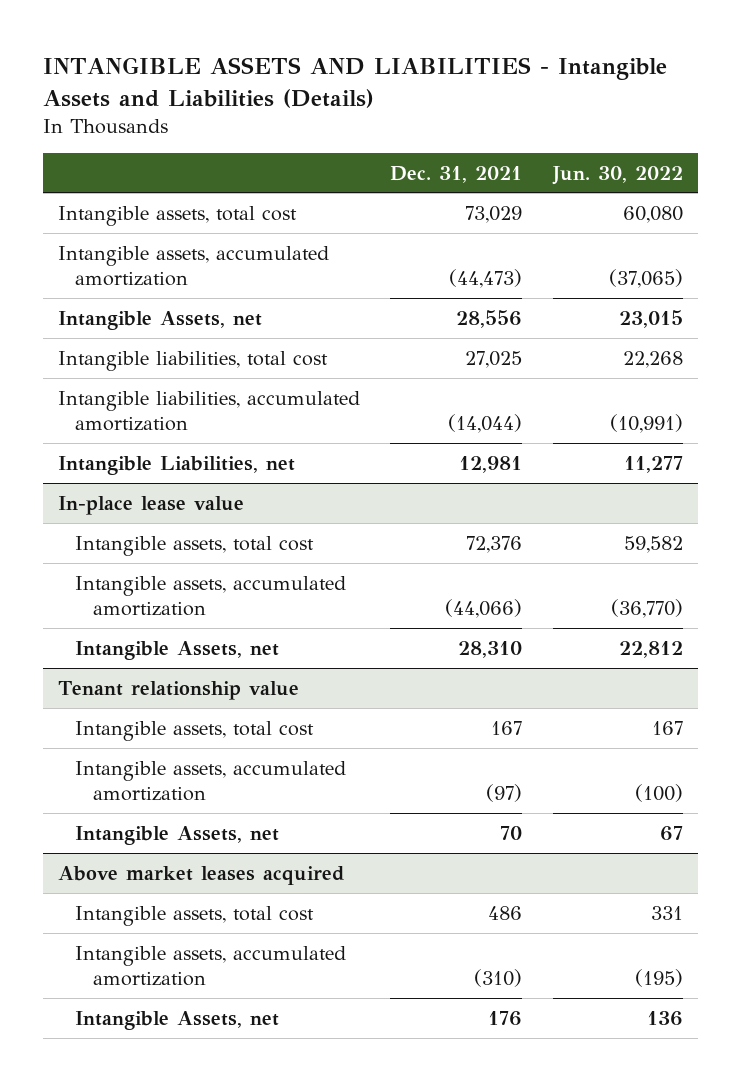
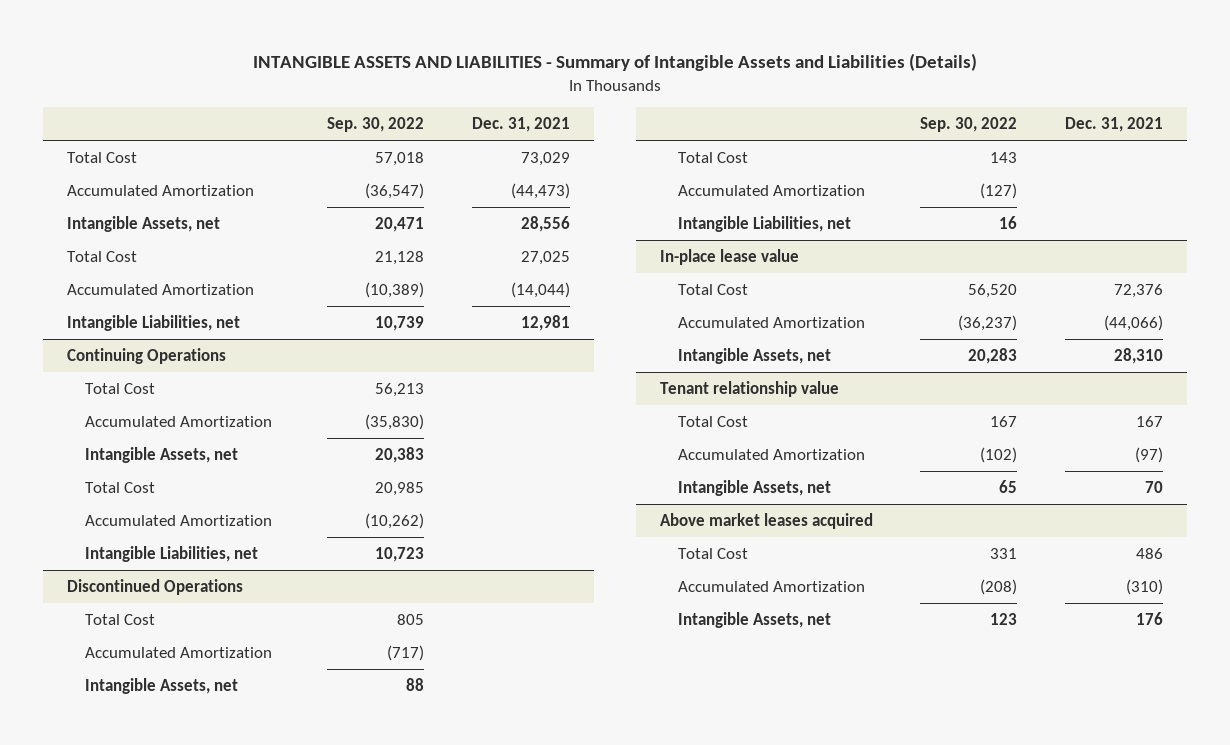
- INTANGIBLE ASSETS AND LIABILITIES - Intangible Assets and Liabilities (Details)
+ INTANGIBLE ASSETS AND LIABILITIES - Summary of Intangible Assets and Liabilities (Details)
- | Dec. 31, 2021 | Jun. 30, 2022
+ | Sep. 30, 2022 | Dec. 31, 2021
- Intangible assets, total cost | 73,029 | 60,080
- Intangible assets, accumulated amortization | (44,473) | (37,065)
+ Total Cost | 57,018 | 73,029
+ Accumulated Amortization | (36,547) | (44,473)
- Intangible liabilities, total cost | 27,025 | 22,268
- Intangible liabilities, accumulated amortization | (14,044) | (10,991)
+ Total Cost | 21,128 | 27,025
+ Accumulated Amortization | (10,389) | (14,044)
+ Continuing Operations
+ Total Cost | 56,213 |
+ Accumulated Amortization | (35,830) |
+ Intangible Assets, net | 20,383 |
+ Total Cost | 20,985 |
+ Accumulated Amortization | (10,262) |
+ Intangible Liabilities, net | 10,723 |
+ Discontinued Operations
+ Total Cost | 805 |
+ Accumulated Amortization | (717) |
+ Intangible Assets, net | 88 |
+ Total Cost | 143 |
+ Accumulated Amortization | (127) |
+ Intangible Liabilities, net | 16 |
@ In-place lease value
- Intangible assets, total cost | 72,376 | 59,582
- Intangible assets, accumulated amortization | (44,066) | (36,770)
+ Total Cost | 56,520 | 72,376
+ Accumulated Amortization | (36,237) | (44,066)
@ Tenant relationship value
- Intangible assets, total cost | 167 | 167
- Intangible assets, accumulated amortization | (97) | (100)
+ Total Cost | 167 | 167
+ Accumulated Amortization | (102) | (97)
@ Above market leases acquired
- Intangible assets, total cost | 486 | 331
- Intangible assets, accumulated amortization | (310) | (195)
+ Total Cost | 331 | 486
+ Accumulated Amortization | (208) | (310)

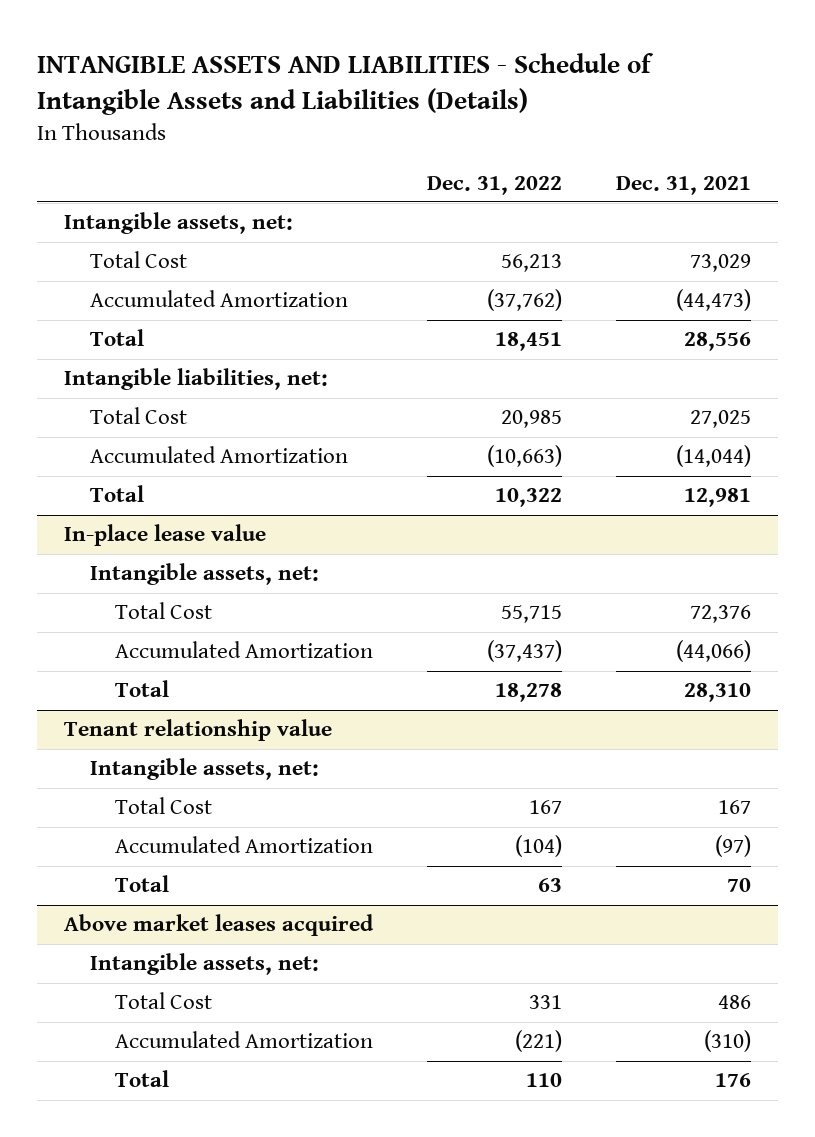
- INTANGIBLE ASSETS AND LIABILITIES - Summary of Intangible Assets and Liabilities (Details)
+ INTANGIBLE ASSETS AND LIABILITIES - Schedule of Intangible Assets and Liabilities (Details)
- | Sep. 30, 2022 | Dec. 31, 2021
+ | Dec. 31, 2022 | Dec. 31, 2021
+ Intangible assets, net:
- Intangible Assets, net | 20,471 | 28,556
+ Total | 18,451 | 28,556
+ Intangible liabilities, net:
- Intangible Liabilities, net | 10,739 | 12,981
- Continuing Operations
- Total Cost | 56,213 |
- Accumulated Amortization | (35,830) |
- Intangible Assets, net | 20,383 |
- Total Cost | 20,985 |
- Accumulated Amortization | (10,262) |
- Intangible Liabilities, net | 10,723 |
- Discontinued Operations
- Total Cost | 805 |
- Accumulated Amortization | (717) |
- Intangible Assets, net | 88 |
- Total Cost | 143 |
- Accumulated Amortization | (127) |
- Intangible Liabilities, net | 16 |
+ Total | 10,322 | 12,981
@ In-place lease value
+ Intangible assets, net:
- Intangible Assets, net | 20,283 | 28,310
+ Total | 18,278 | 28,310
@ Tenant relationship value
+ Intangible assets, net:
- Intangible Assets, net | 65 | 70
+ Total | 63 | 70
@ Above market leases acquired
+ Intangible assets, net:
- Intangible Assets, net | 123 | 176
+ Total | 110 | 176

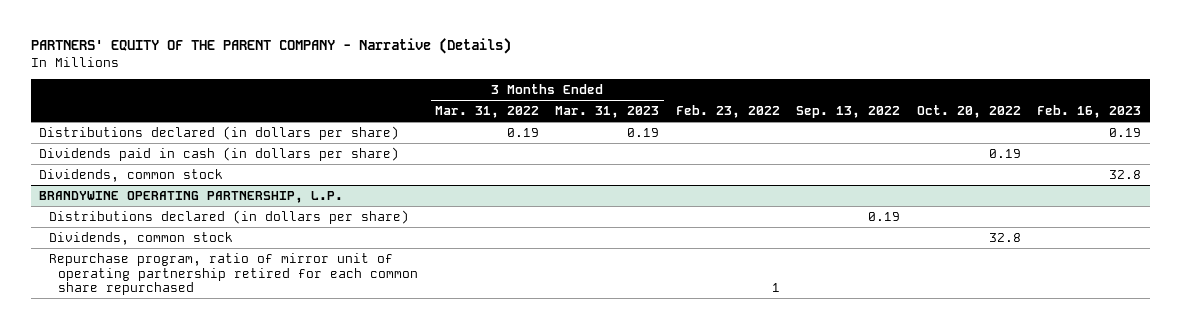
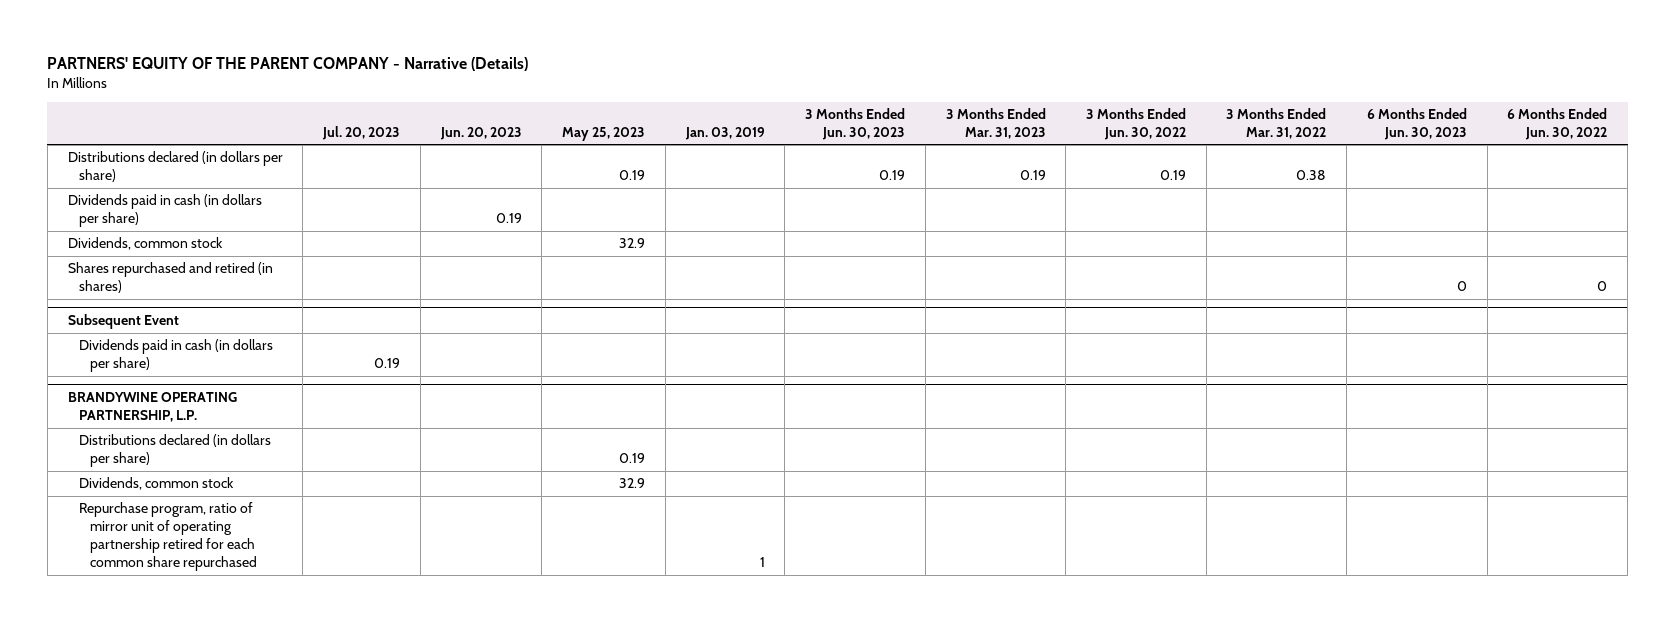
- | 3 Months Ended Mar. 31, 2022 | 3 Months Ended Mar. 31, 2023 | Feb. 23, 2022 | Sep. 13, 2022 | Oct. 20, 2022 | Feb. 16, 2023
+ | Jul. 20, 2023 | Jun. 20, 2023 | May 25, 2023 | Jan. 03, 2019 | 3 Months Ended Jun. 30, 2023 | 3 Months Ended Mar. 31, 2023 | 3 Months Ended Jun. 30, 2022 | 3 Months Ended Mar. 31, 2022 | 6 Months Ended Jun. 30, 2023 | 6 Months Ended Jun. 30, 2022
- Distributions declared (in dollars per share) | 0.19 | 0.19 | | | | 0.19
+ Distributions declared (in dollars per share) | | | 0.19 | | 0.19 | 0.19 | 0.19 | 0.38 | |
+ Shares repurchased and retired (in shares) | | | | | | | | | 0 | 0
+ Subsequent Event
+ Dividends paid in cash (in dollars per share) | 0.19 | | | | | | | | |

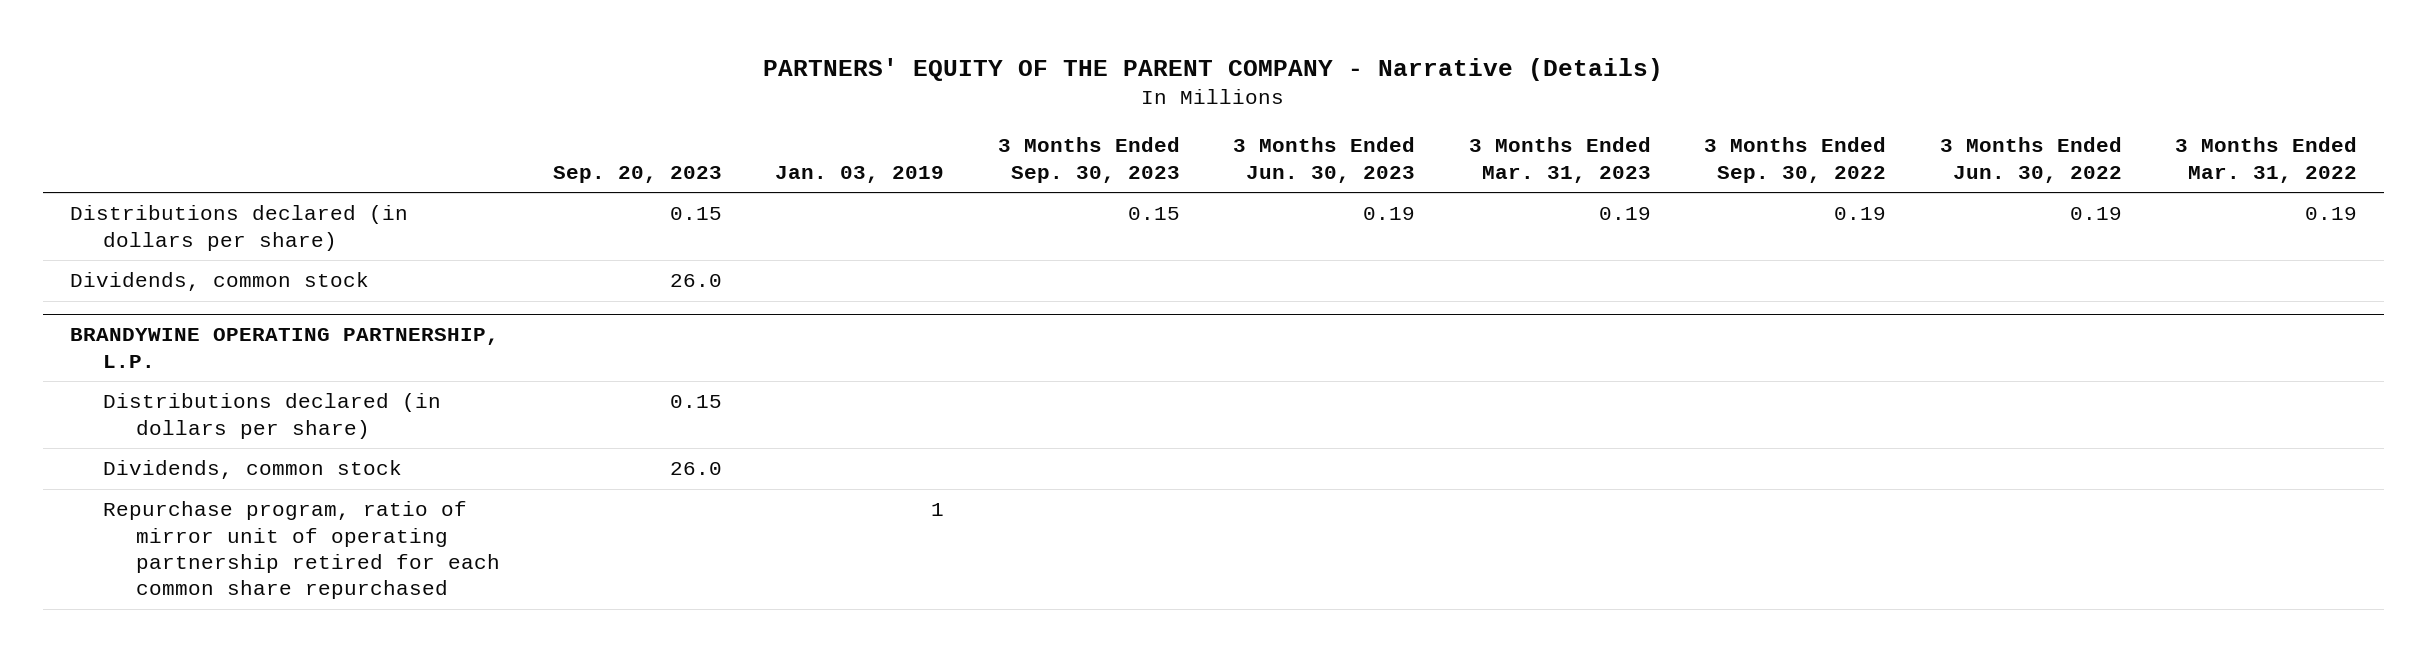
- | Jul. 20, 2023 | Jun. 20, 2023 | May 25, 2023 | Jan. 03, 2019 | 3 Months Ended Jun. 30, 2023 | 3 Months Ended Mar. 31, 2023 | 3 Months Ended Jun. 30, 2022 | 3 Months Ended Mar. 31, 2022 | 6 Months Ended Jun. 30, 2023 | 6 Months Ended Jun. 30, 2022
+ | Sep. 20, 2023 | Jan. 03, 2019 | 3 Months Ended Sep. 30, 2023 | 3 Months Ended Jun. 30, 2023 | 3 Months Ended Mar. 31, 2023 | 3 Months Ended Sep. 30, 2022 | 3 Months Ended Jun. 30, 2022 | 3 Months Ended Mar. 31, 2022
- Distributions declared (in dollars per share) | | | 0.19 | | 0.19 | 0.19 | 0.19 | 0.38 | |
- Dividends paid in cash (in dollars per share) | | 0.19 | | | | | | | |
+ Distributions declared (in dollars per share) | 0.15 | | 0.15 | 0.19 | 0.19 | 0.19 | 0.19 | 0.19
- Shares repurchased and retired (in shares) | | | | | | | | | 0 | 0
- Subsequent Event
- Dividends paid in cash (in dollars per share) | 0.19 | | | | | | | | |

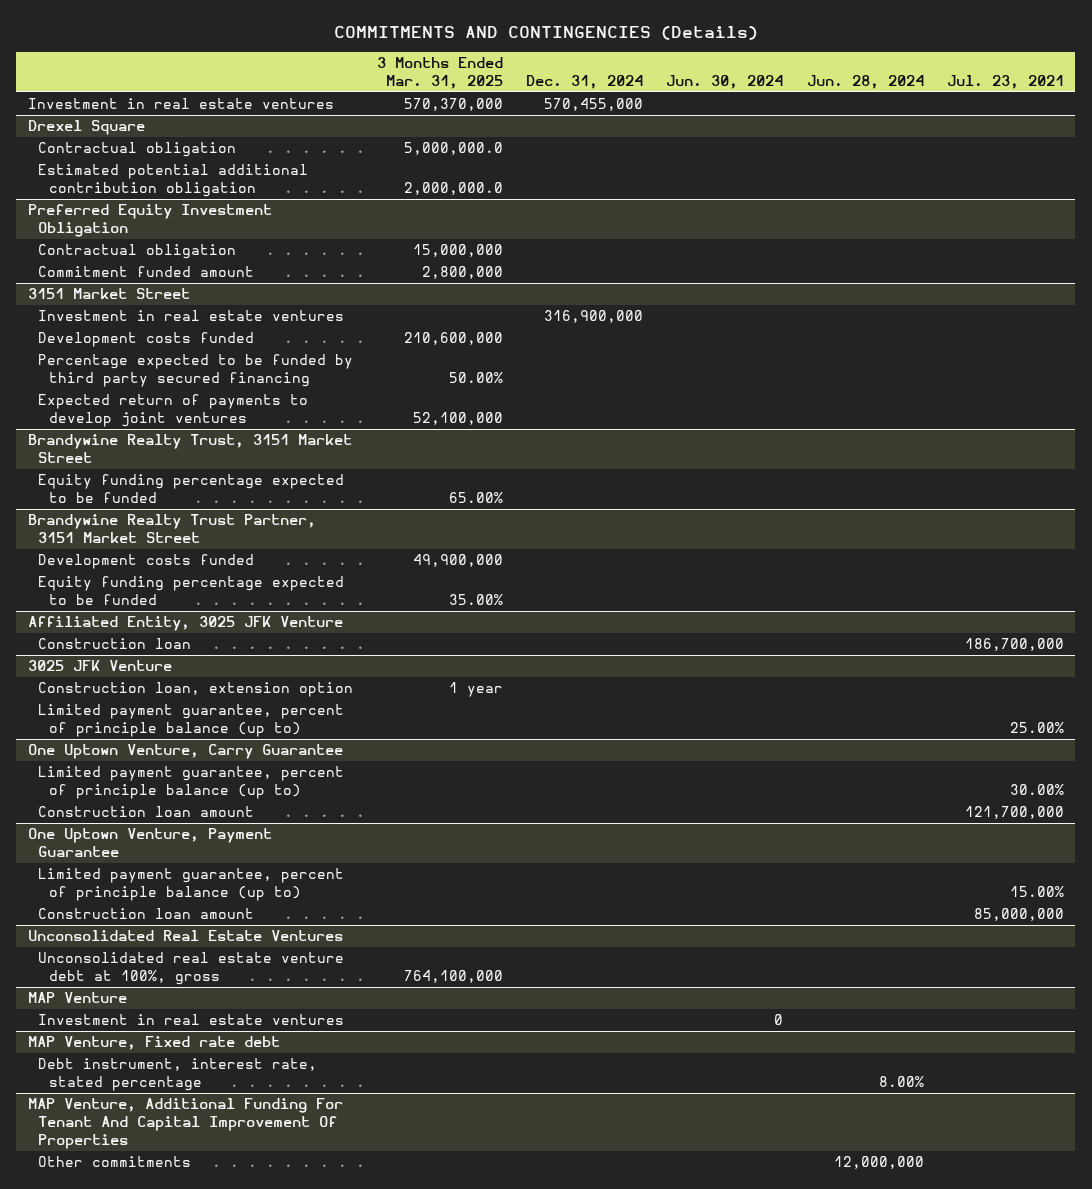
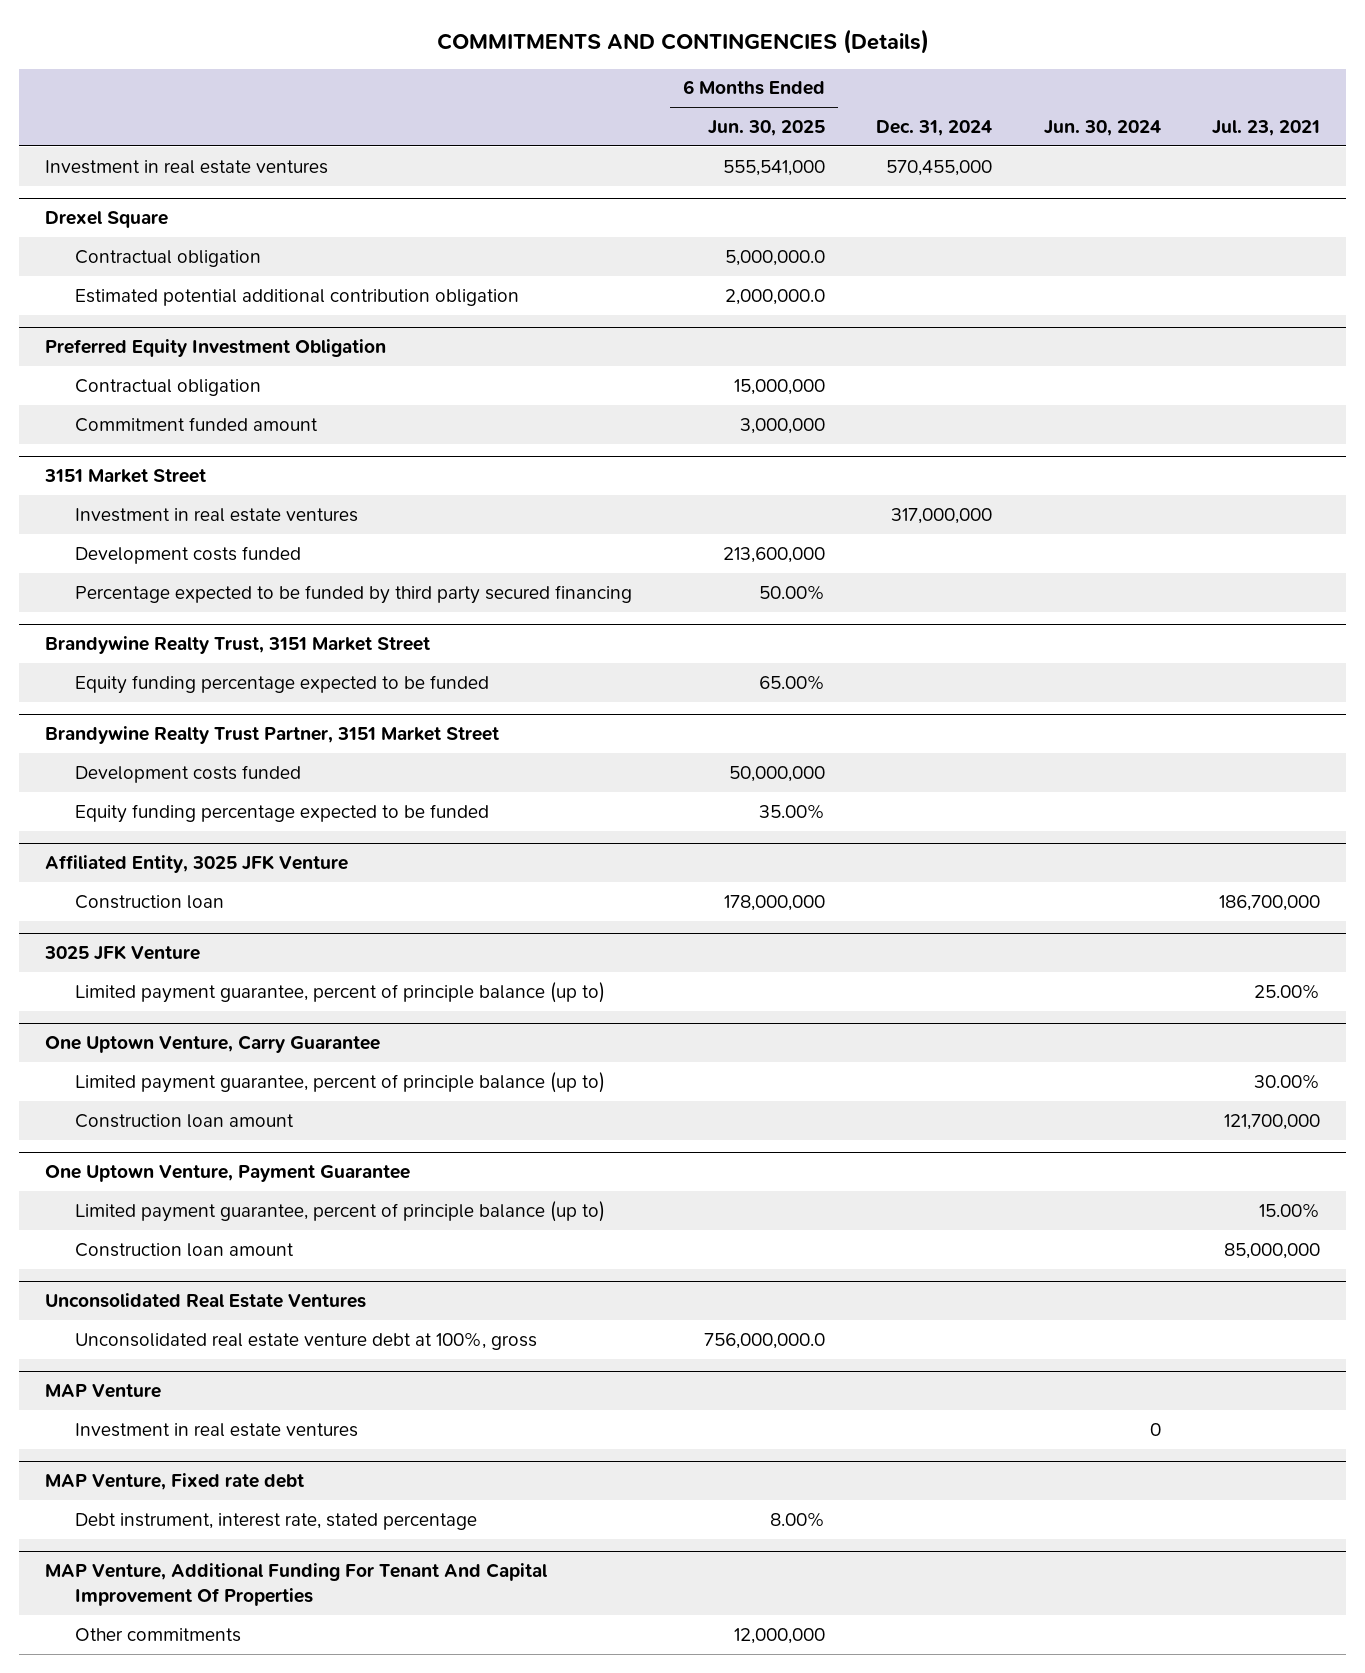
- | 3 Months Ended Mar. 31, 2025 | Dec. 31, 2024 | Jun. 30, 2024 | Jun. 28, 2024 | Jul. 23, 2021
+ | 6 Months Ended Jun. 30, 2025 | Dec. 31, 2024 | Jun. 30, 2024 | Jul. 23, 2021
@ 3151 Market Street
- Investment in real estate ventures | | 316,900,000 | | |
+ Investment in real estate ventures | | 317,000,000 | |
- Expected return of payments to develop joint ventures | 52,100,000 | | | |
@ 3025 JFK Venture
- Construction loan, extension option | 1 year | | | |

